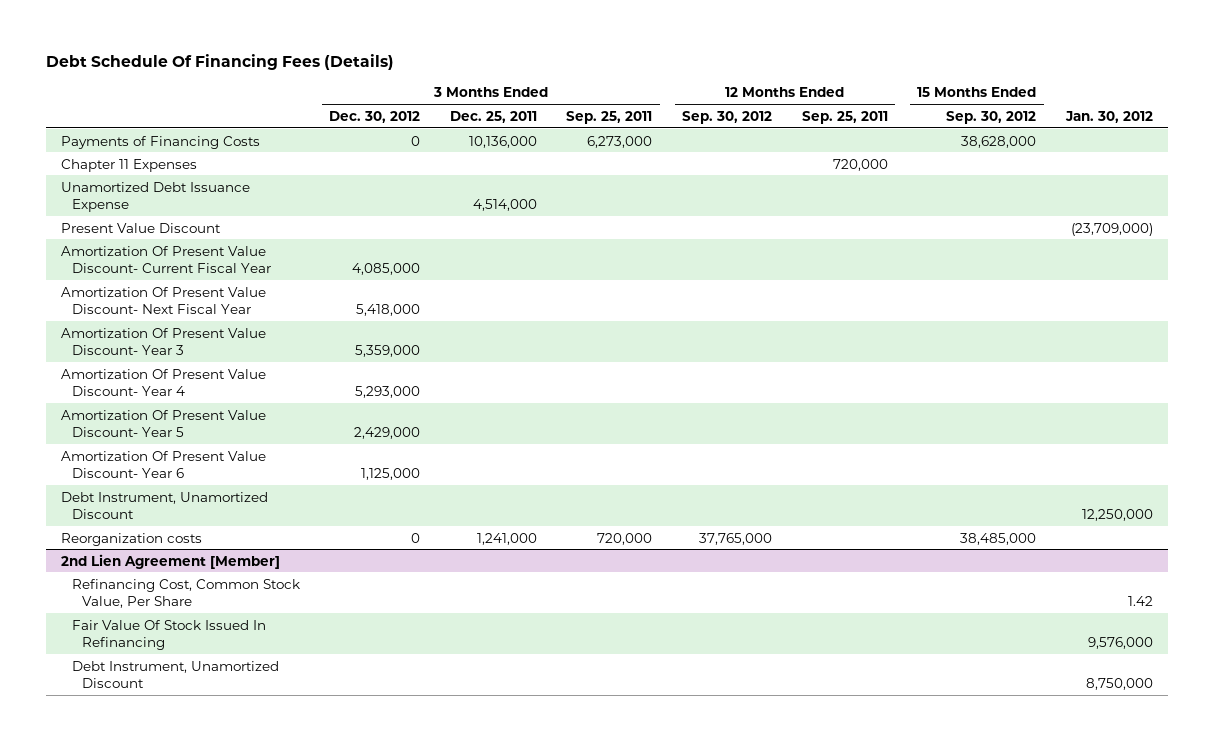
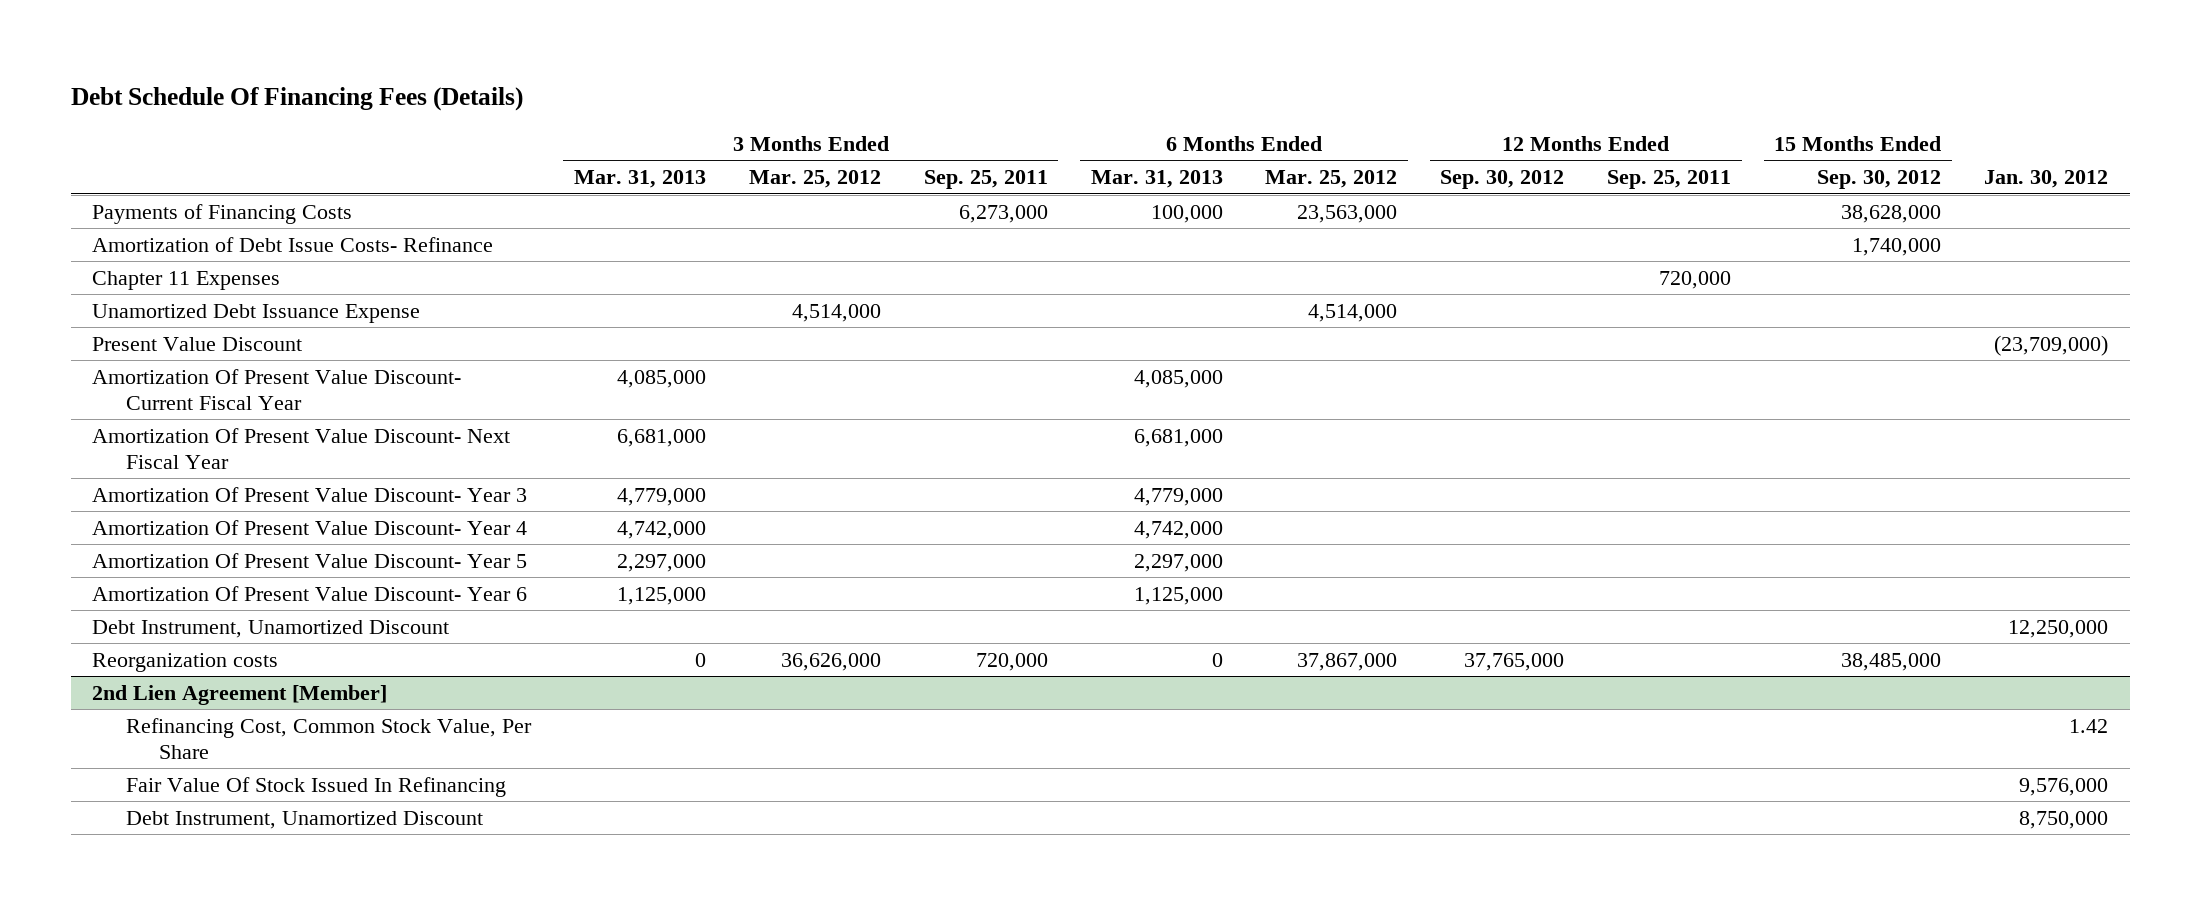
- | 3 Months Ended Dec. 30, 2012 | 3 Months Ended Dec. 25, 2011 | 3 Months Ended Sep. 25, 2011 | 12 Months Ended Sep. 30, 2012 | 12 Months Ended Sep. 25, 2011 | 15 Months Ended Sep. 30, 2012 | Jan. 30, 2012
+ | 3 Months Ended Mar. 31, 2013 | 3 Months Ended Mar. 25, 2012 | 3 Months Ended Sep. 25, 2011 | 6 Months Ended Mar. 31, 2013 | 6 Months Ended Mar. 25, 2012 | 12 Months Ended Sep. 30, 2012 | 12 Months Ended Sep. 25, 2011 | 15 Months Ended Sep. 30, 2012 | Jan. 30, 2012
+ Amortization of Debt Issue Costs- Refinance | | | | | | | | 1,740,000 |

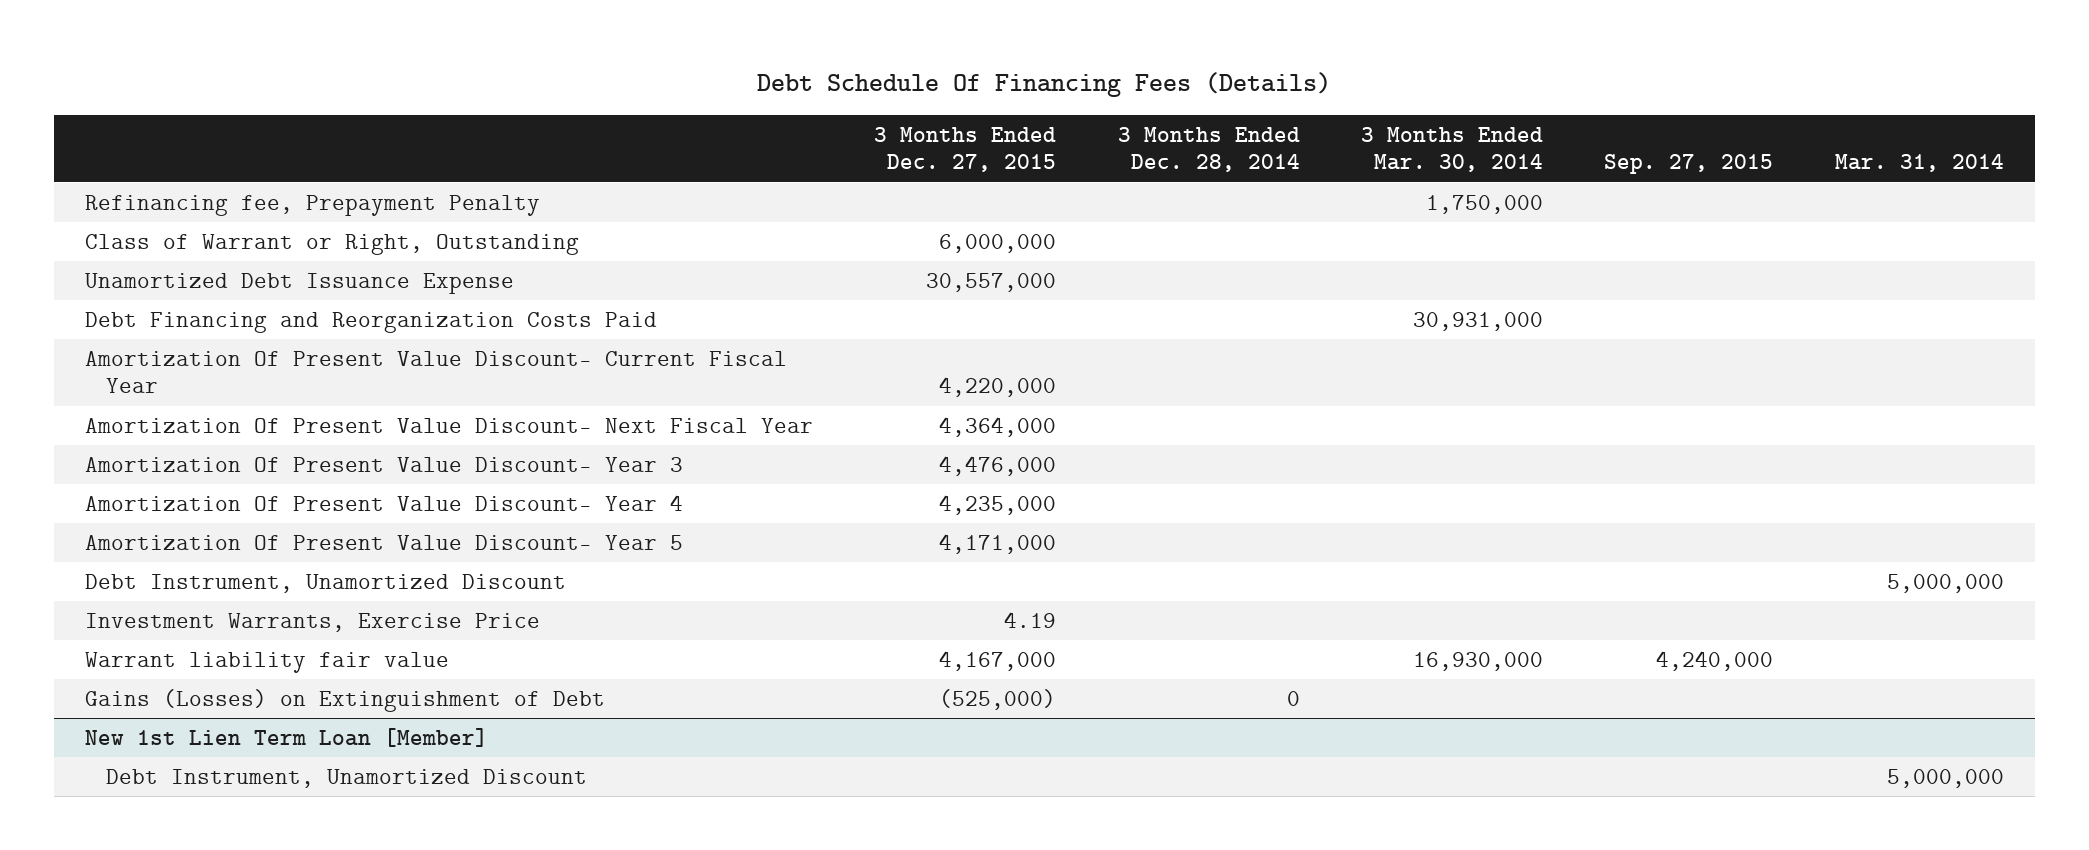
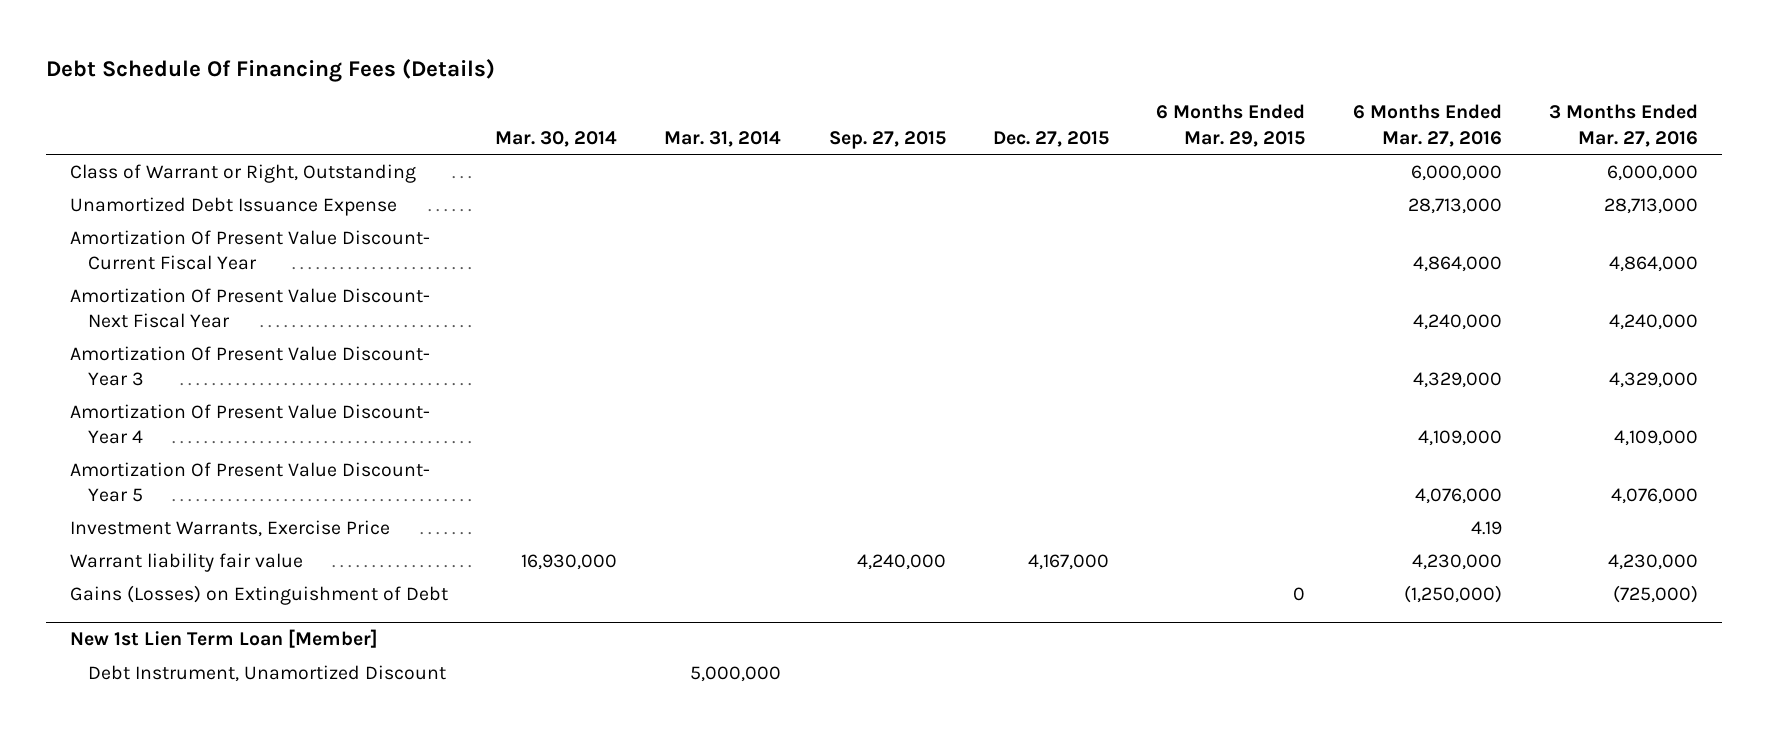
- | 3 Months Ended Dec. 27, 2015 | 3 Months Ended Dec. 28, 2014 | 3 Months Ended Mar. 30, 2014 | Sep. 27, 2015 | Mar. 31, 2014
+ | Mar. 30, 2014 | Mar. 31, 2014 | Sep. 27, 2015 | Dec. 27, 2015 | 6 Months Ended Mar. 29, 2015 | 6 Months Ended Mar. 27, 2016 | 3 Months Ended Mar. 27, 2016
- Refinancing fee, Prepayment Penalty | | | 1,750,000 | |
- Debt Financing and Reorganization Costs Paid | | | 30,931,000 | |
- Debt Instrument, Unamortized Discount | | | | | 5,000,000

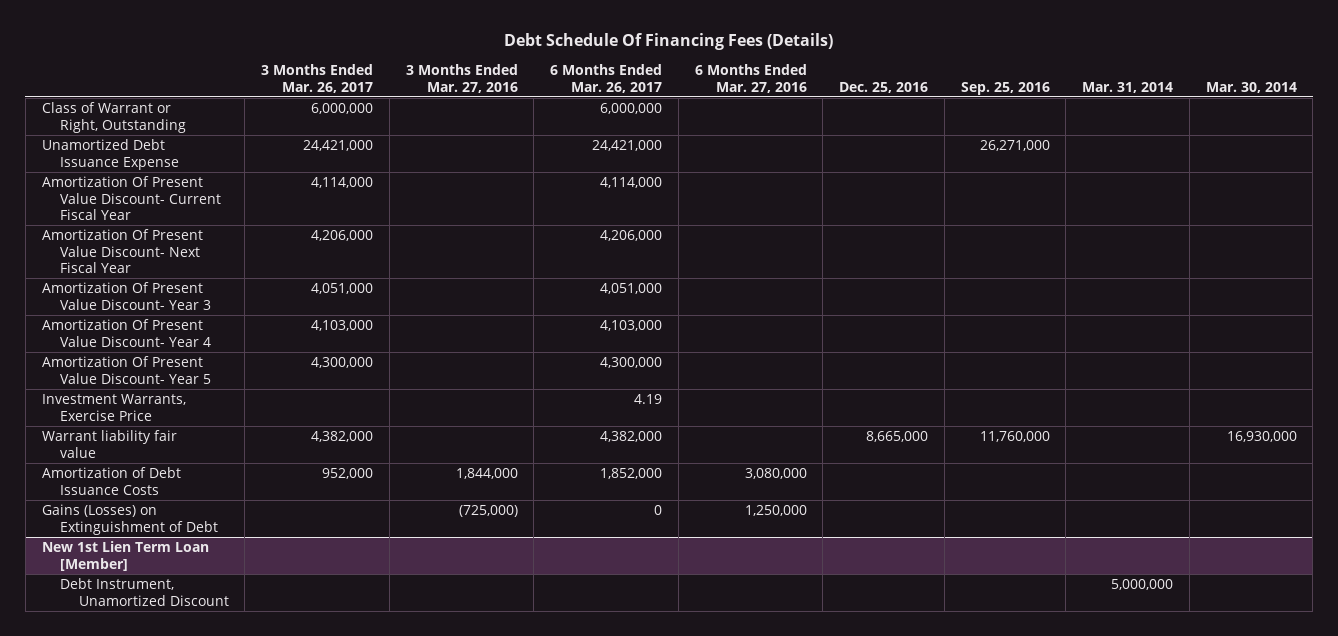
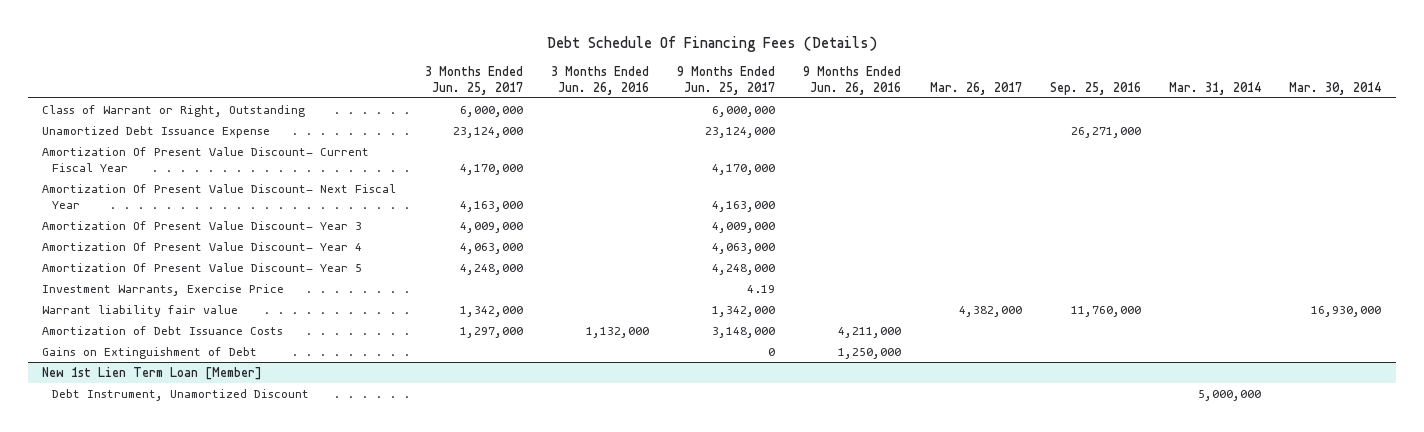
- | 3 Months Ended Mar. 26, 2017 | 3 Months Ended Mar. 27, 2016 | 6 Months Ended Mar. 26, 2017 | 6 Months Ended Mar. 27, 2016 | Dec. 25, 2016 | Sep. 25, 2016 | Mar. 31, 2014 | Mar. 30, 2014
+ | 3 Months Ended Jun. 25, 2017 | 3 Months Ended Jun. 26, 2016 | 9 Months Ended Jun. 25, 2017 | 9 Months Ended Jun. 26, 2016 | Mar. 26, 2017 | Sep. 25, 2016 | Mar. 31, 2014 | Mar. 30, 2014
- Gains (Losses) on Extinguishment of Debt | | (725,000) | 0 | 1,250,000 | | | |
+ Gains on Extinguishment of Debt | | | 0 | 1,250,000 | | | |

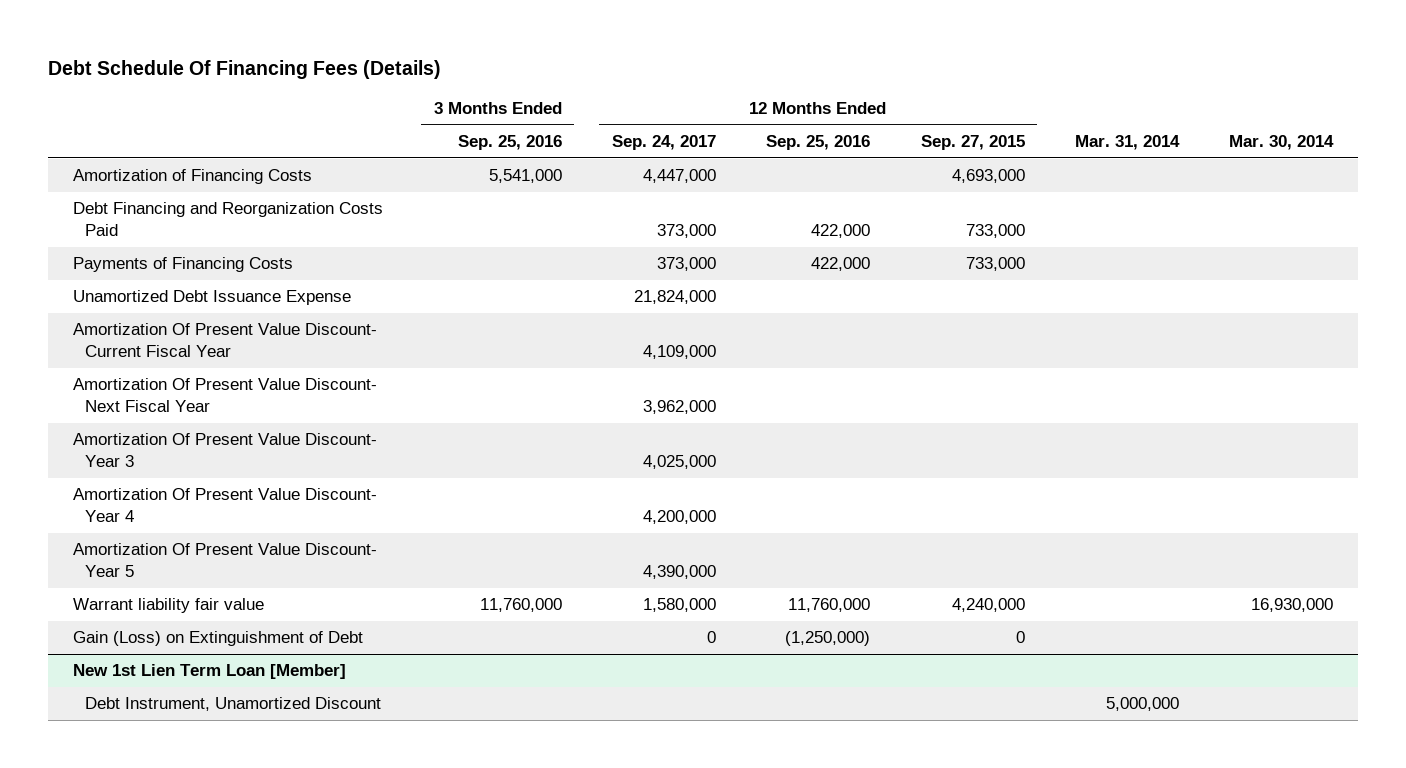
- | 3 Months Ended Jun. 25, 2017 | 3 Months Ended Jun. 26, 2016 | 9 Months Ended Jun. 25, 2017 | 9 Months Ended Jun. 26, 2016 | Mar. 26, 2017 | Sep. 25, 2016 | Mar. 31, 2014 | Mar. 30, 2014
+ | 3 Months Ended Sep. 25, 2016 | 12 Months Ended Sep. 24, 2017 | 12 Months Ended Sep. 25, 2016 | 12 Months Ended Sep. 27, 2015 | Mar. 31, 2014 | Mar. 30, 2014
- Class of Warrant or Right, Outstanding | 6,000,000 | | 6,000,000 | | | | |
+ Amortization of Financing Costs | 5,541,000 | 4,447,000 | | 4,693,000 | |
+ Debt Financing and Reorganization Costs Paid | | 373,000 | 422,000 | 733,000 | |
+ Payments of Financing Costs | | 373,000 | 422,000 | 733,000 | |
- Investment Warrants, Exercise Price | | | 4.19 | | | | |
- Amortization of Debt Issuance Costs | 1,297,000 | 1,132,000 | 3,148,000 | 4,211,000 | | | |
- Gains on Extinguishment of Debt | | | 0 | 1,250,000 | | | |
+ Gain (Loss) on Extinguishment of Debt | | 0 | (1,250,000) | 0 | |

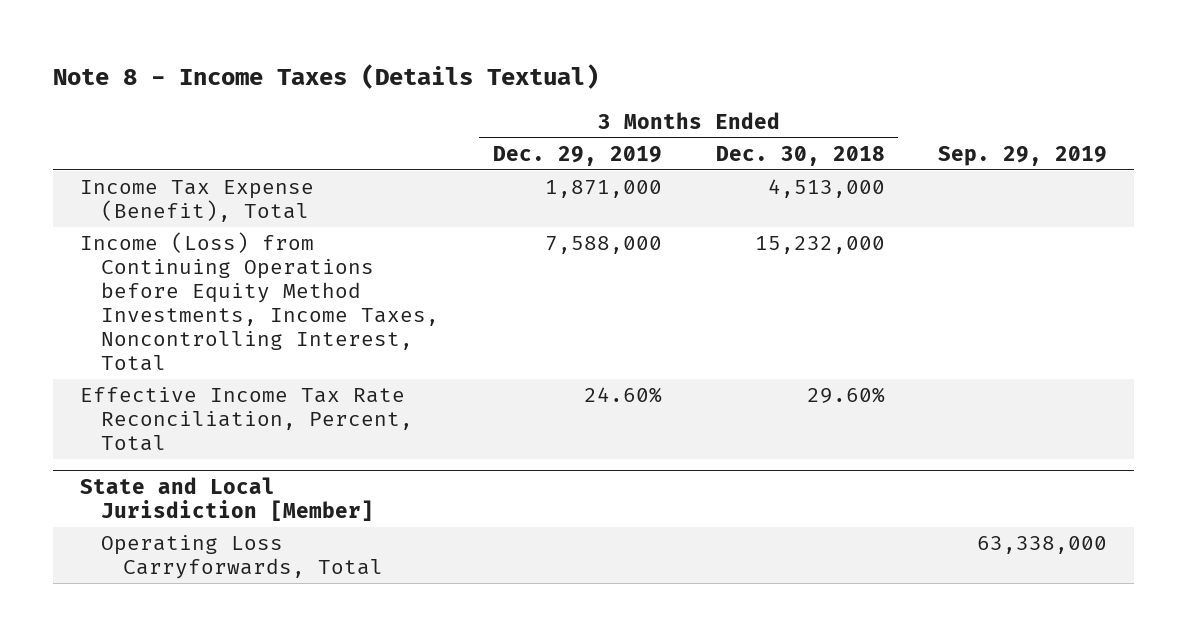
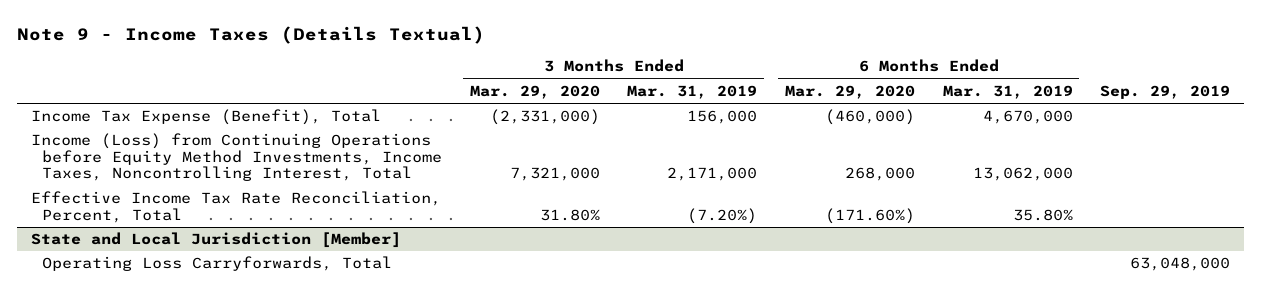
- Note 8 - Income Taxes (Details Textual)
+ Note 9 - Income Taxes (Details Textual)
- | 3 Months Ended Dec. 29, 2019 | 3 Months Ended Dec. 30, 2018 | Sep. 29, 2019
+ | 3 Months Ended Mar. 29, 2020 | 3 Months Ended Mar. 31, 2019 | 6 Months Ended Mar. 29, 2020 | 6 Months Ended Mar. 31, 2019 | Sep. 29, 2019
@ State and Local Jurisdiction [Member]
- Operating Loss Carryforwards, Total | | | 63,338,000
+ Operating Loss Carryforwards, Total | | | | | 63,048,000

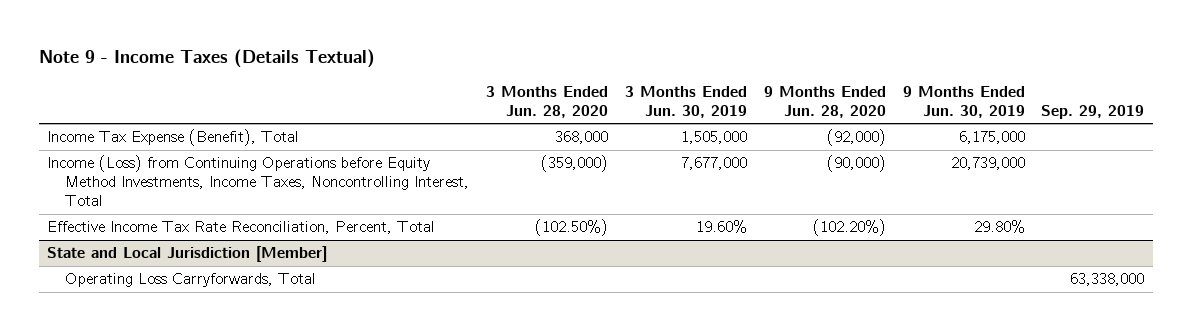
- | 3 Months Ended Mar. 29, 2020 | 3 Months Ended Mar. 31, 2019 | 6 Months Ended Mar. 29, 2020 | 6 Months Ended Mar. 31, 2019 | Sep. 29, 2019
+ | 3 Months Ended Jun. 28, 2020 | 3 Months Ended Jun. 30, 2019 | 9 Months Ended Jun. 28, 2020 | 9 Months Ended Jun. 30, 2019 | Sep. 29, 2019
@ State and Local Jurisdiction [Member]
- Operating Loss Carryforwards, Total | | | | | 63,048,000
+ Operating Loss Carryforwards, Total | | | | | 63,338,000

